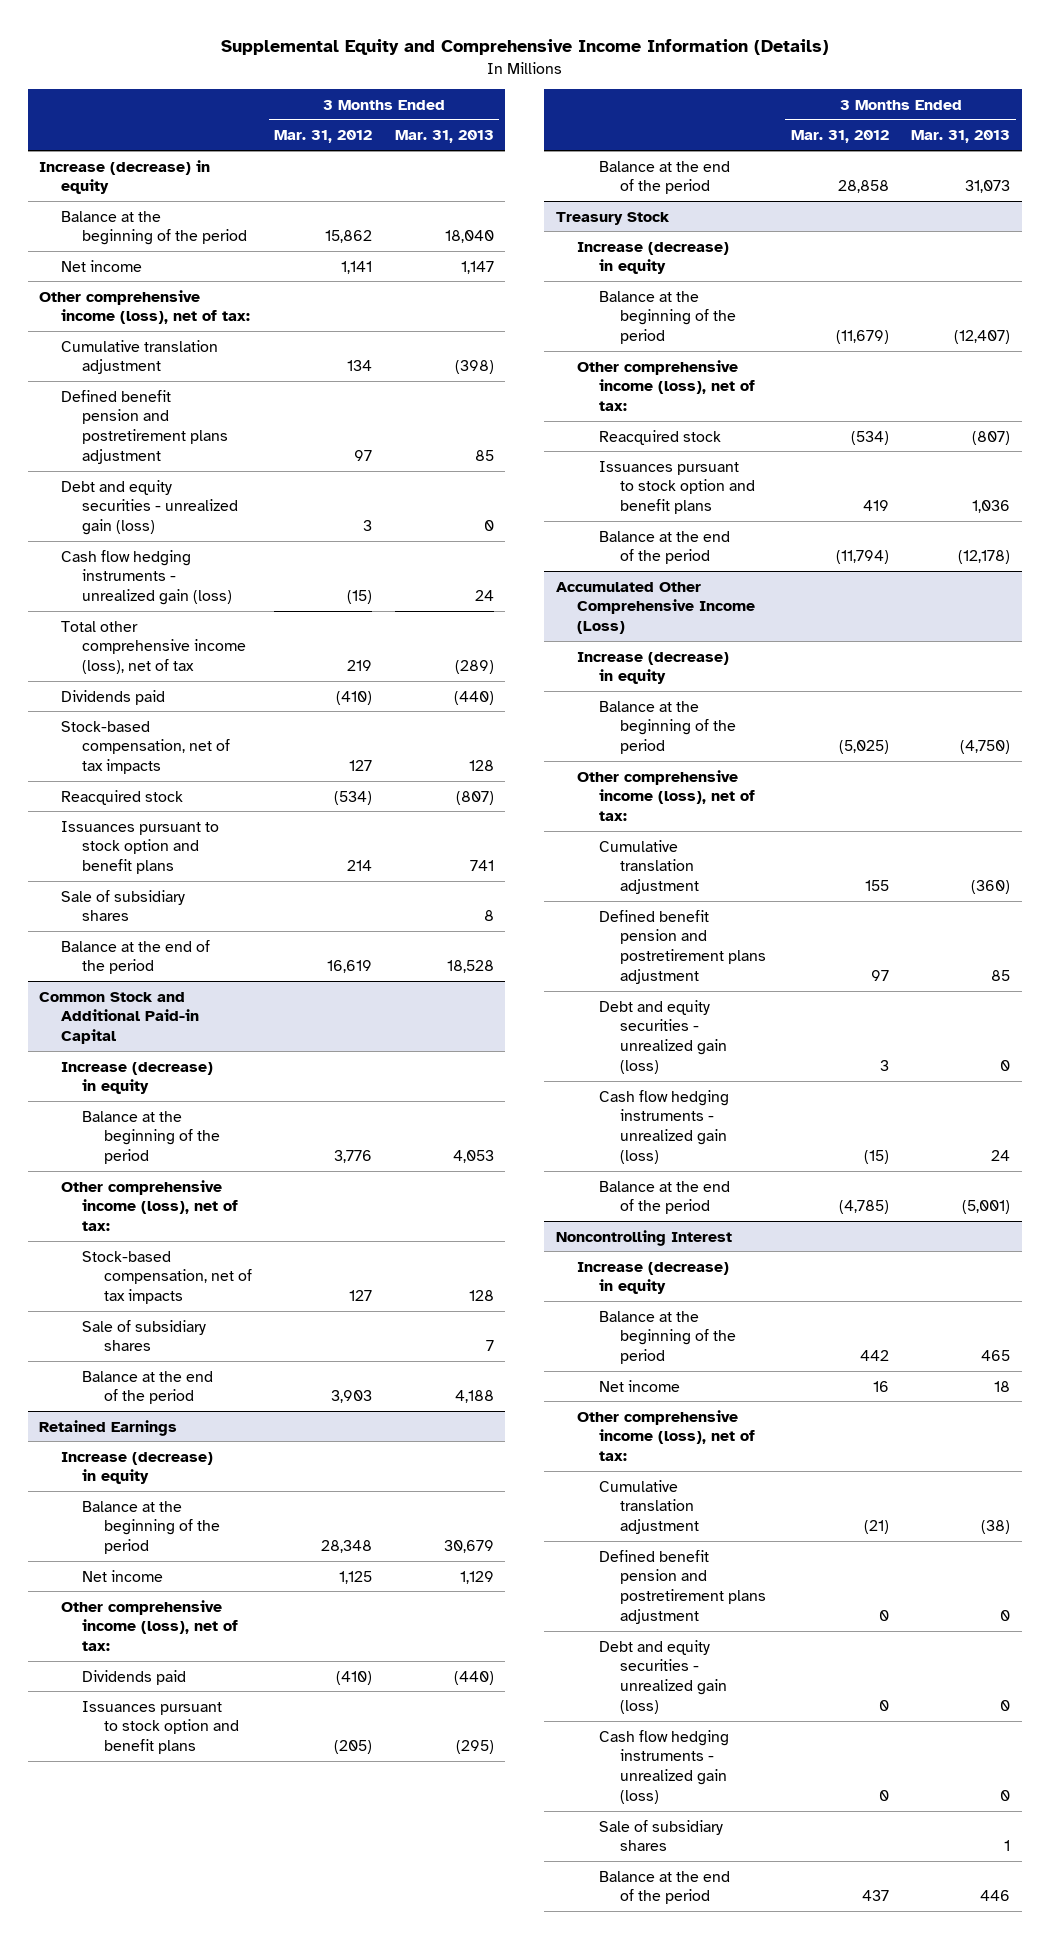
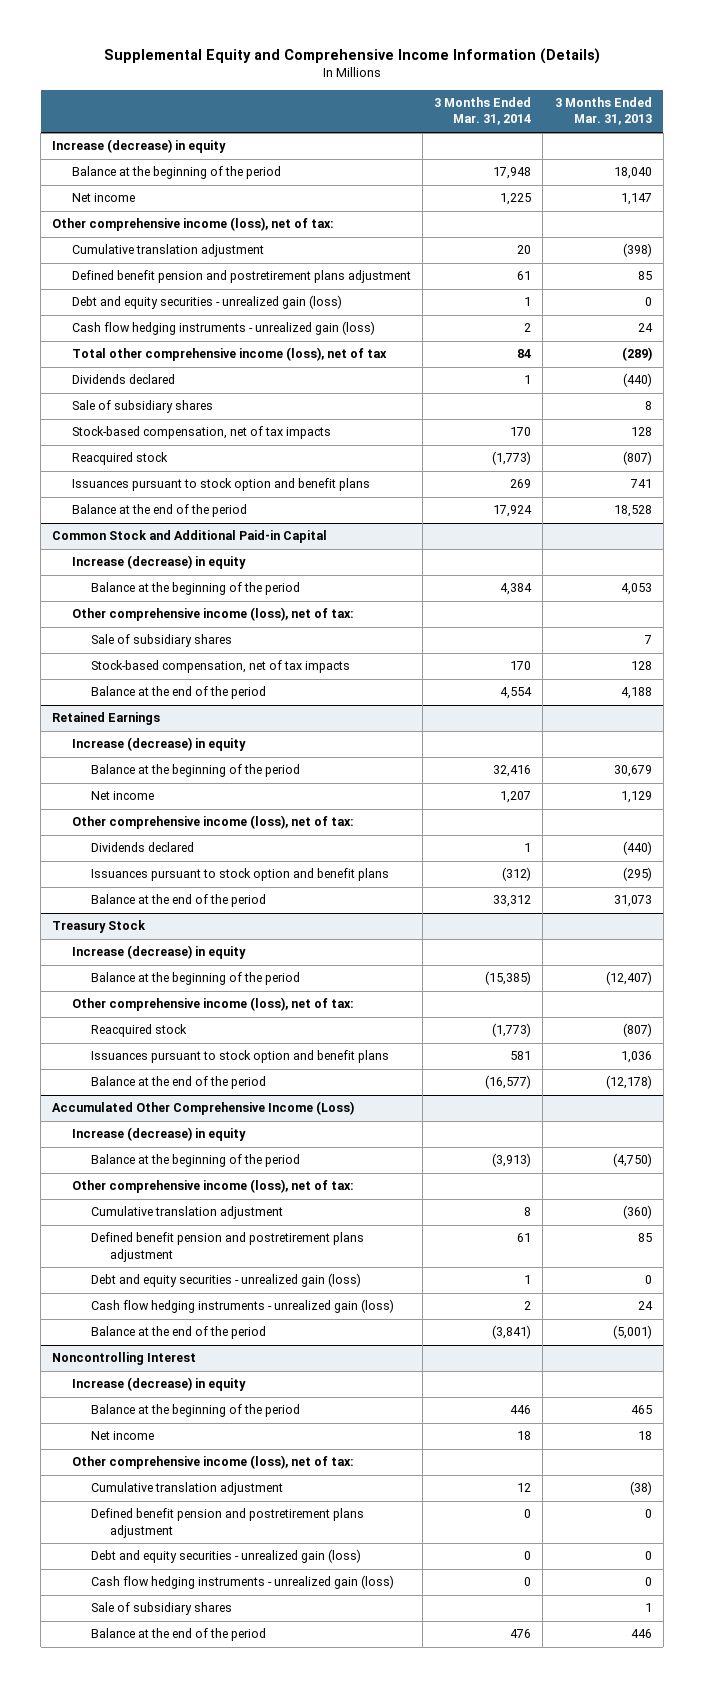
- | 3 Months Ended Mar. 31, 2012 | 3 Months Ended Mar. 31, 2013
+ | 3 Months Ended Mar. 31, 2014 | 3 Months Ended Mar. 31, 2013
- Dividends paid | (410) | (440)
+ Dividends declared | 1 | (440)
moved up: Sale of subsidiary shares | | 8
@ Common Stock and Additional Paid-in Capital
moved down: Stock-based compensation, net of tax impacts | 170 | 128
@ Retained Earnings
- Dividends paid | (410) | (440)
+ Dividends declared | 1 | (440)

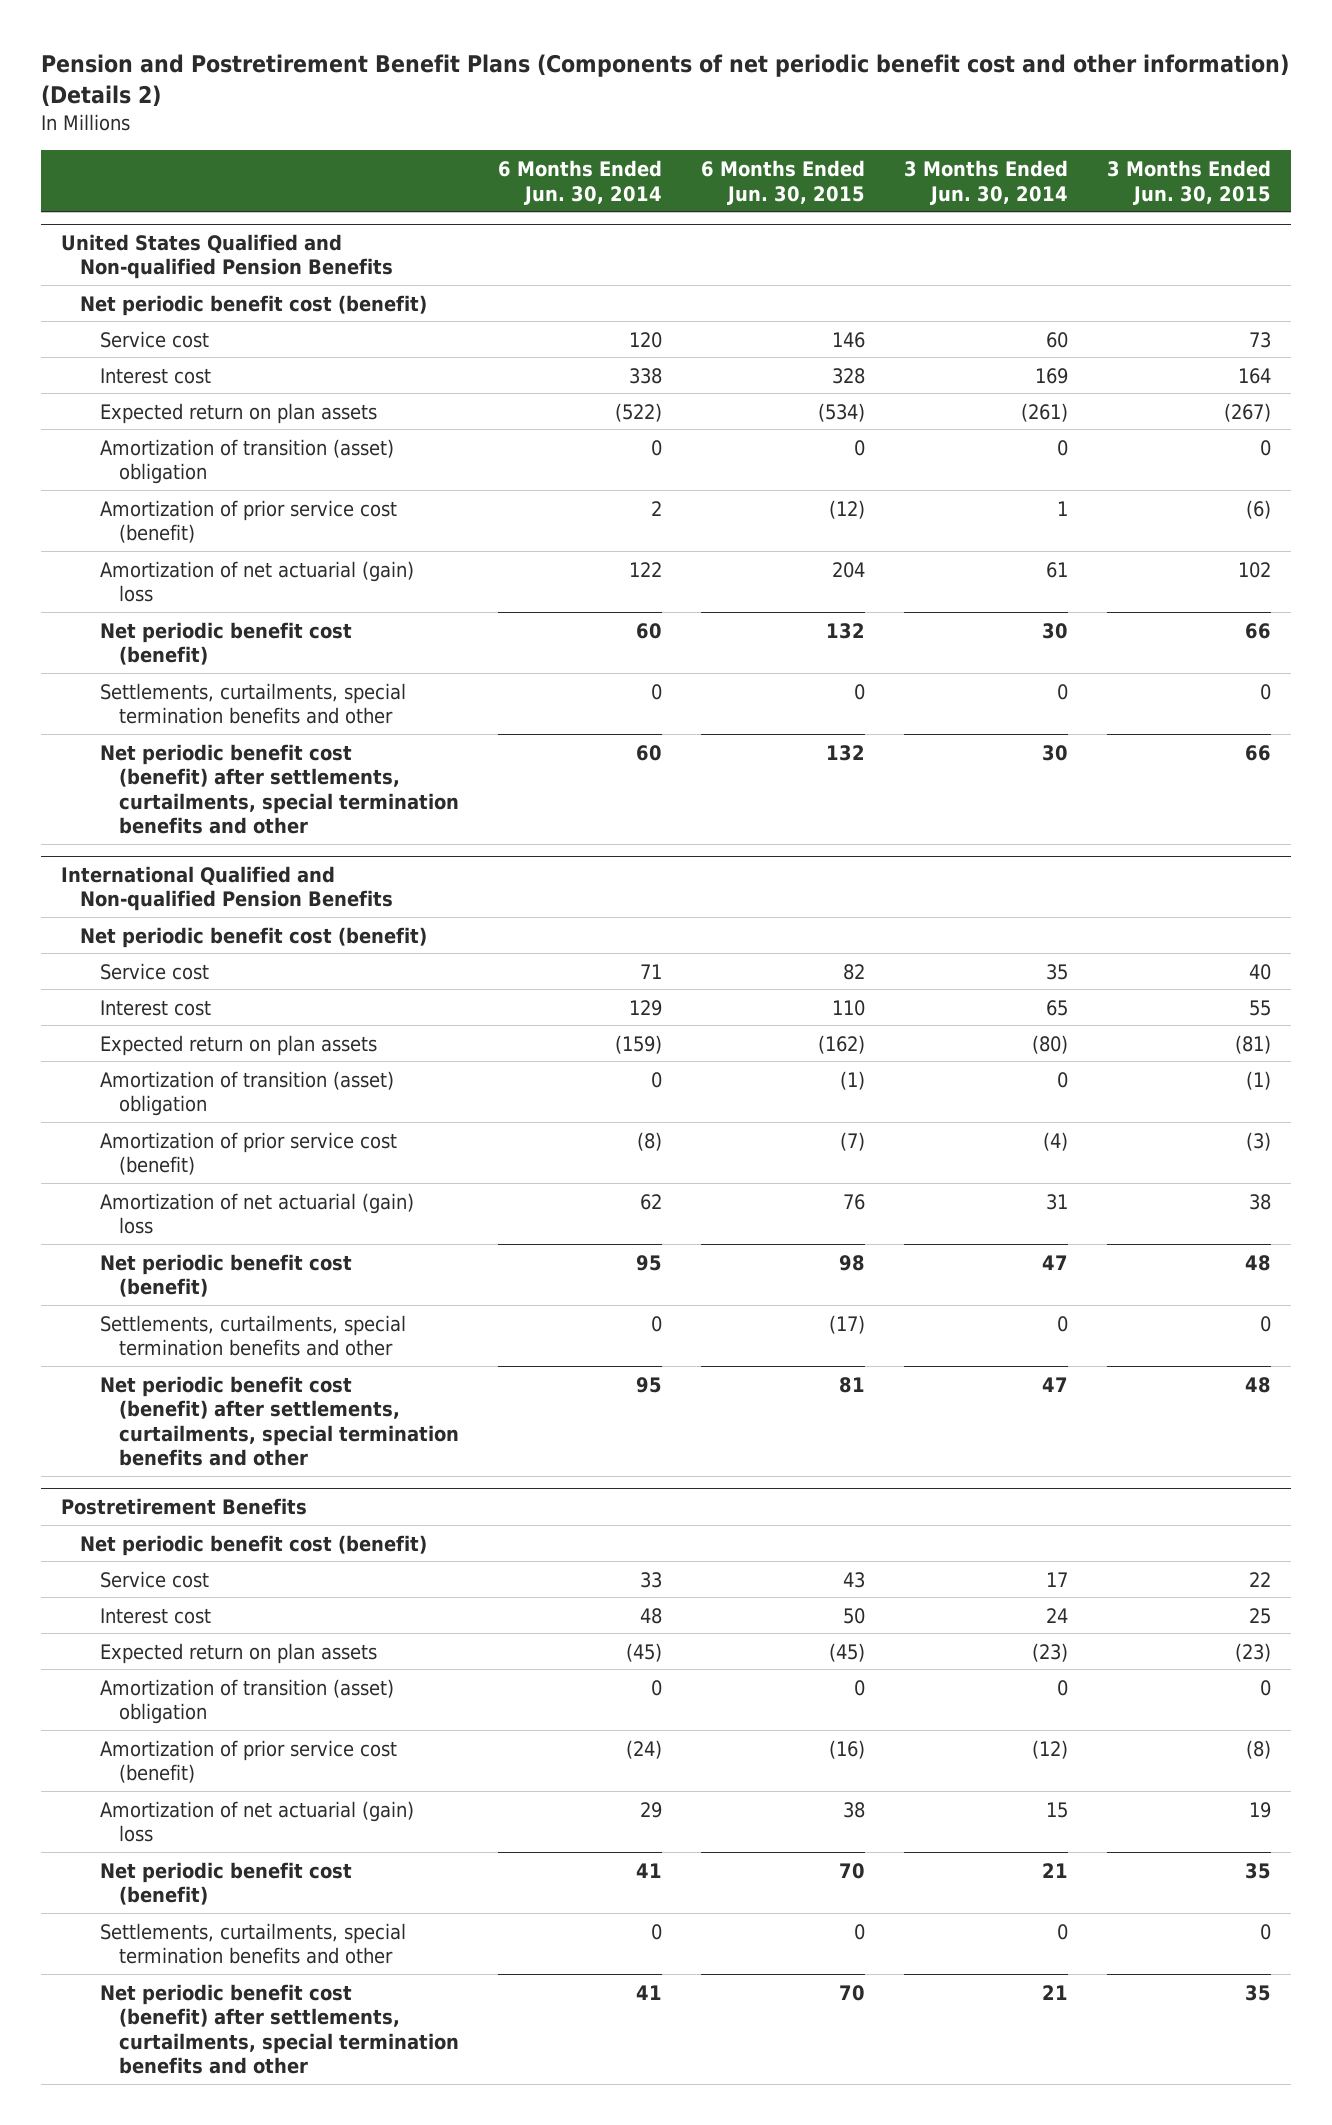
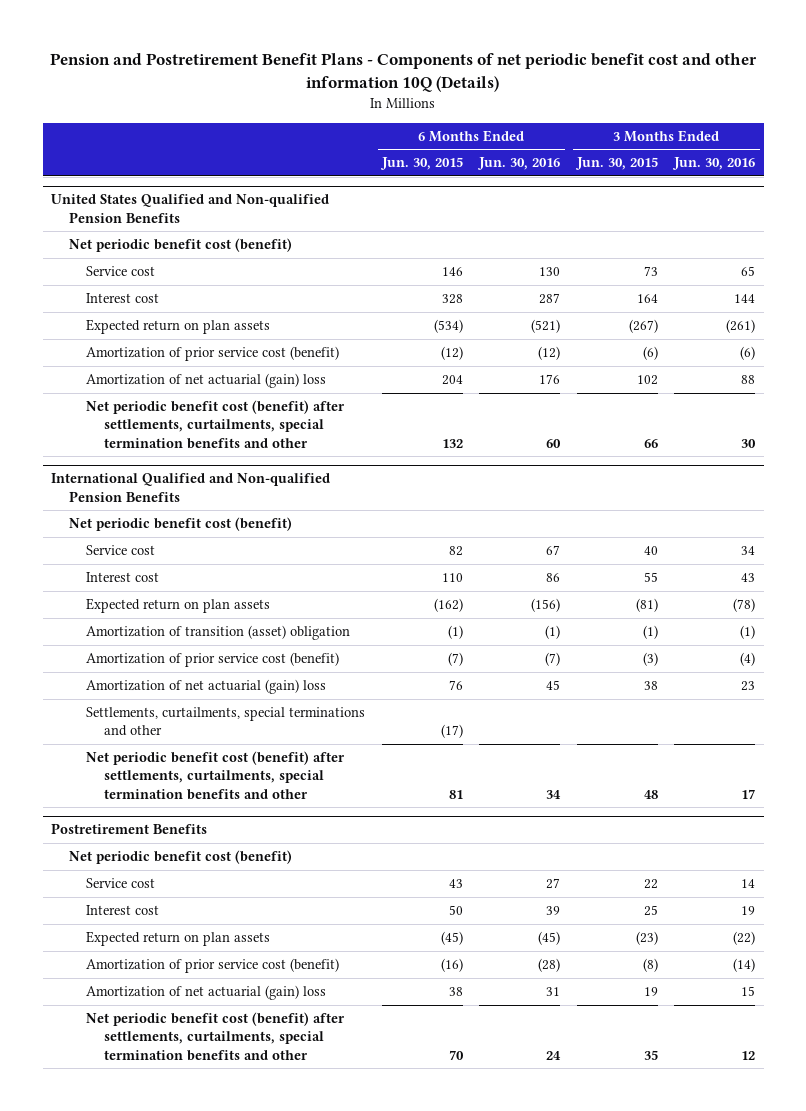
- Pension and Postretirement Benefit Plans (Components of net periodic benefit cost and other information) (Details 2)
+ Pension and Postretirement Benefit Plans - Components of net periodic benefit cost and other information 10Q (Details)
- | 6 Months Ended Jun. 30, 2014 | 6 Months Ended Jun. 30, 2015 | 3 Months Ended Jun. 30, 2014 | 3 Months Ended Jun. 30, 2015
+ | 6 Months Ended Jun. 30, 2015 | 6 Months Ended Jun. 30, 2016 | 3 Months Ended Jun. 30, 2015 | 3 Months Ended Jun. 30, 2016
@ United States Qualified and Non-qualified Pension Benefits
- Amortization of transition (asset) obligation | 0 | 0 | 0 | 0
- Net periodic benefit cost (benefit) | 60 | 132 | 30 | 66
- Settlements, curtailments, special termination benefits and other | 0 | 0 | 0 | 0
@ International Qualified and Non-qualified Pension Benefits
- Net periodic benefit cost (benefit) | 95 | 98 | 47 | 48
- Settlements, curtailments, special termination benefits and other | 0 | (17) | 0 | 0
+ Settlements, curtailments, special terminations and other | (17) | | |
@ Postretirement Benefits
- Amortization of transition (asset) obligation | 0 | 0 | 0 | 0
- Net periodic benefit cost (benefit) | 41 | 70 | 21 | 35
- Settlements, curtailments, special termination benefits and other | 0 | 0 | 0 | 0

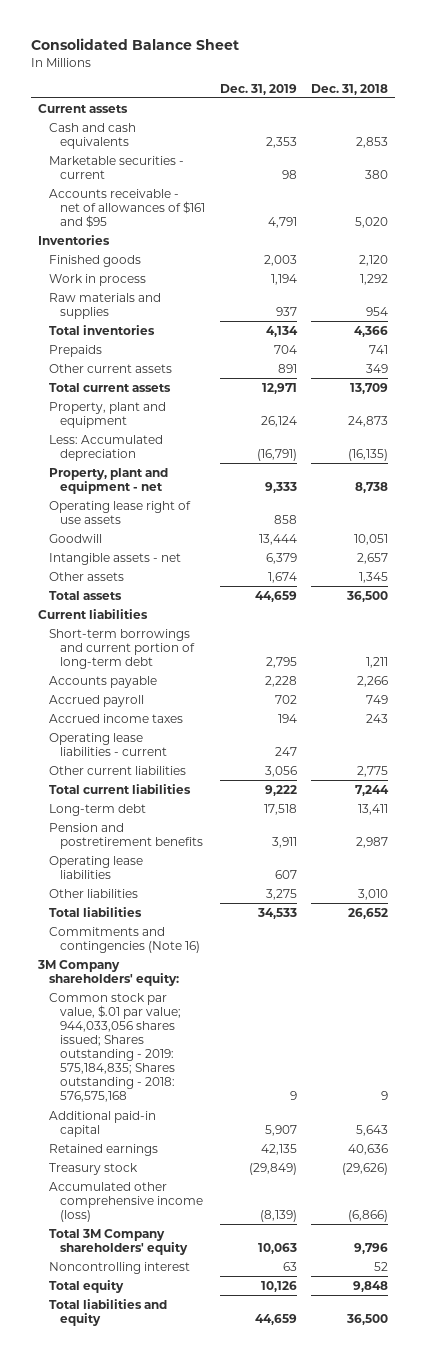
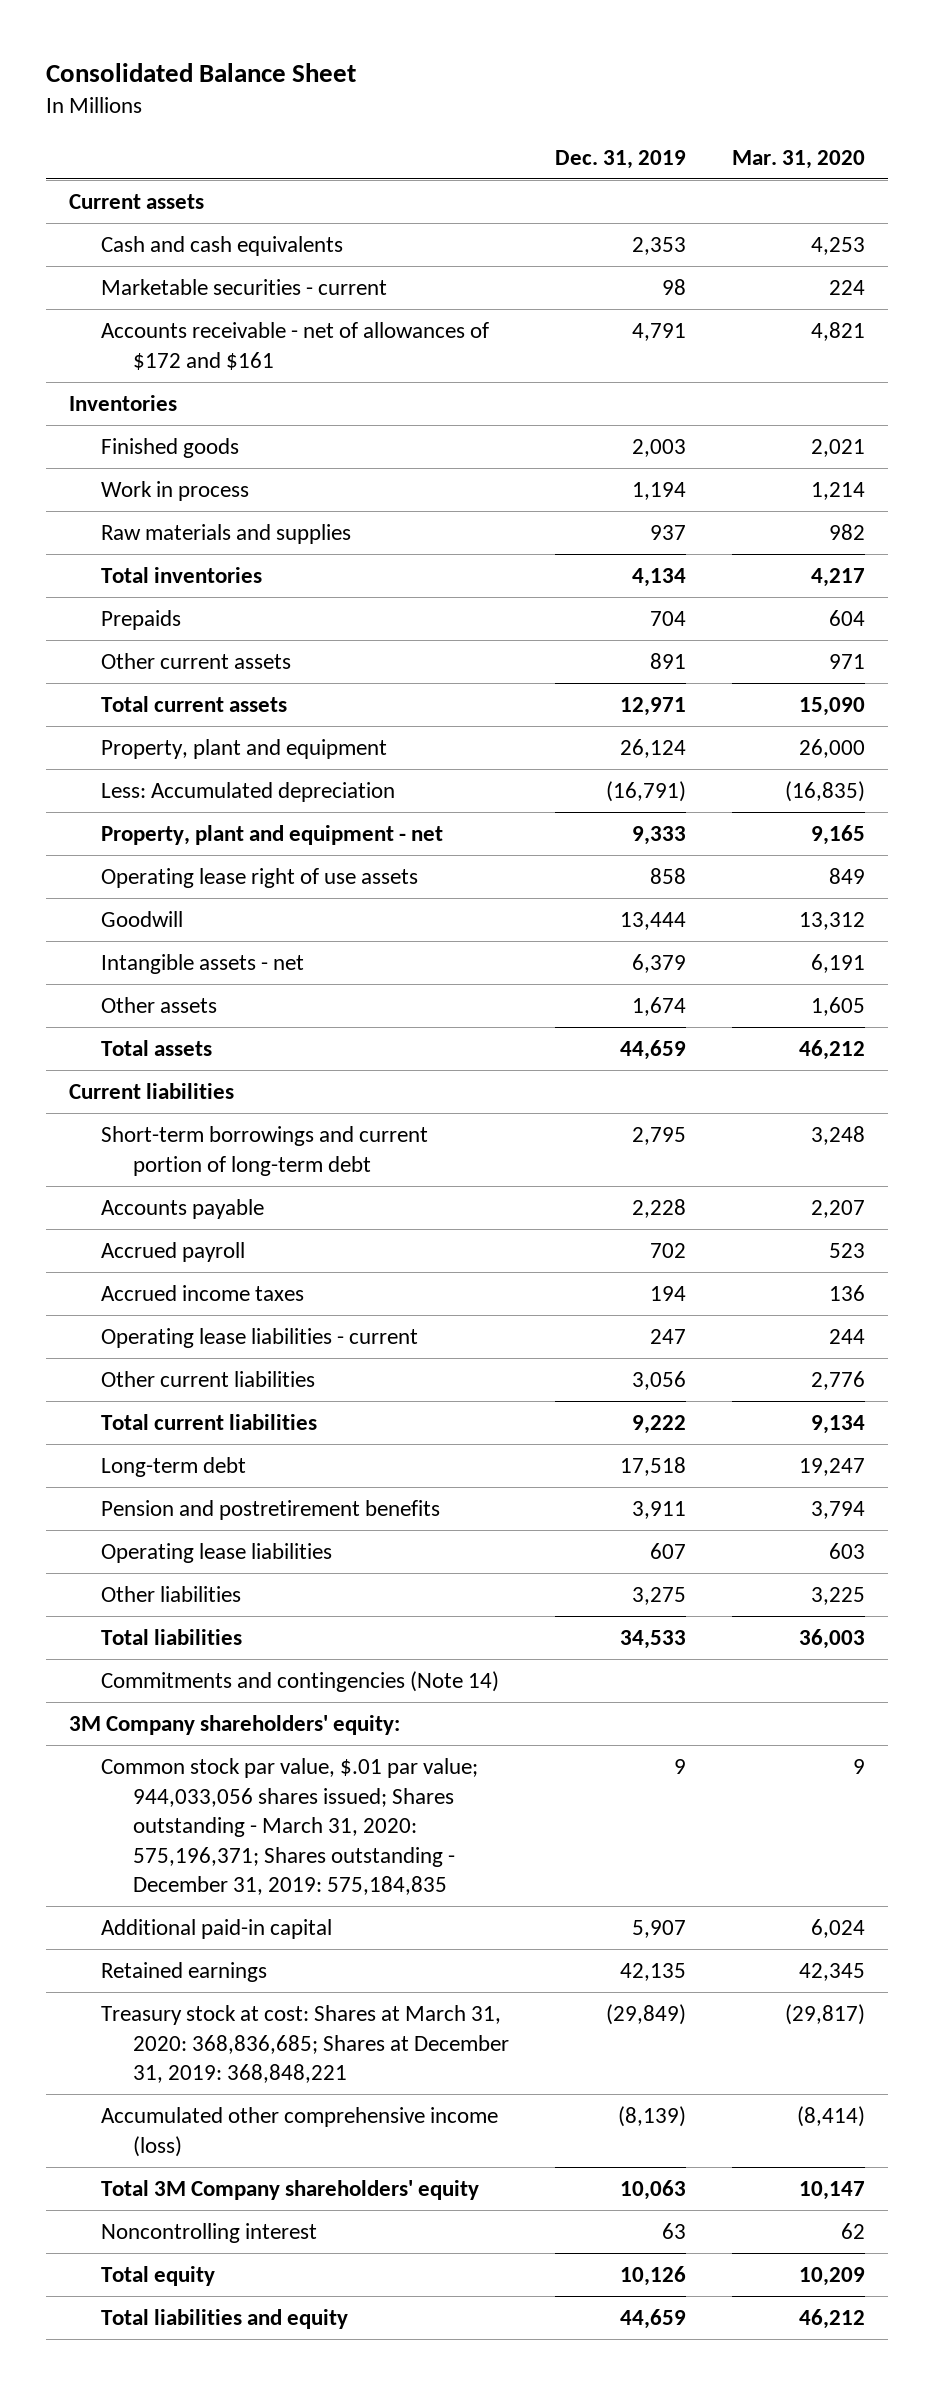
- | Dec. 31, 2019 | Dec. 31, 2018
+ | Dec. 31, 2019 | Mar. 31, 2020
- Accounts receivable - net of allowances of $161 and $95 | 4,791 | 5,020
+ Accounts receivable - net of allowances of $172 and $161 | 4,791 | 4,821
- Commitments and contingencies (Note 16)
+ Commitments and contingencies (Note 14)
- Common stock par value, $.01 par value; 944,033,056 shares issued; Shares outstanding - 2019: 575,184,835; Shares outstanding - 2018: 576,575,168 | 9 | 9
+ Common stock par value, $.01 par value; 944,033,056 shares issued; Shares outstanding - March 31, 2020: 575,196,371; Shares outstanding - December 31, 2019: 575,184,835 | 9 | 9
- Treasury stock | (29,849) | (29,626)
+ Treasury stock at cost: Shares at March 31, 2020: 368,836,685; Shares at December 31, 2019: 368,848,221 | (29,849) | (29,817)

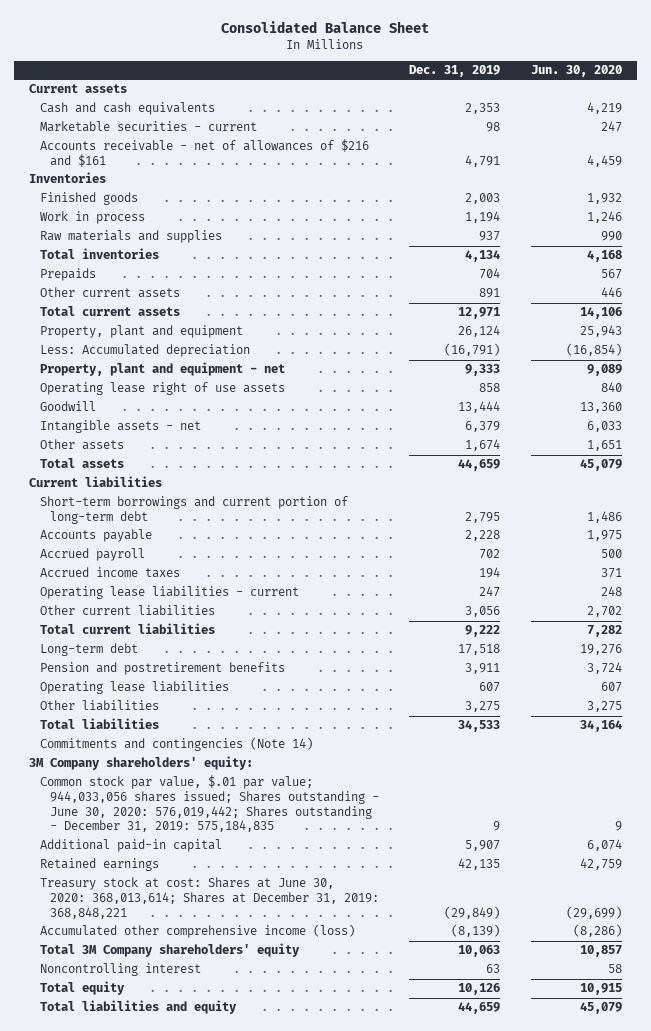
- | Dec. 31, 2019 | Mar. 31, 2020
+ | Dec. 31, 2019 | Jun. 30, 2020
- Accounts receivable - net of allowances of $172 and $161 | 4,791 | 4,821
+ Accounts receivable - net of allowances of $216 and $161 | 4,791 | 4,459
- Common stock par value, $.01 par value; 944,033,056 shares issued; Shares outstanding - March 31, 2020: 575,196,371; Shares outstanding - December 31, 2019: 575,184,835 | 9 | 9
+ Common stock par value, $.01 par value; 944,033,056 shares issued; Shares outstanding - June 30, 2020: 576,019,442; Shares outstanding - December 31, 2019: 575,184,835 | 9 | 9
- Treasury stock at cost: Shares at March 31, 2020: 368,836,685; Shares at December 31, 2019: 368,848,221 | (29,849) | (29,817)
+ Treasury stock at cost: Shares at June 30, 2020: 368,013,614; Shares at December 31, 2019: 368,848,221 | (29,849) | (29,699)

